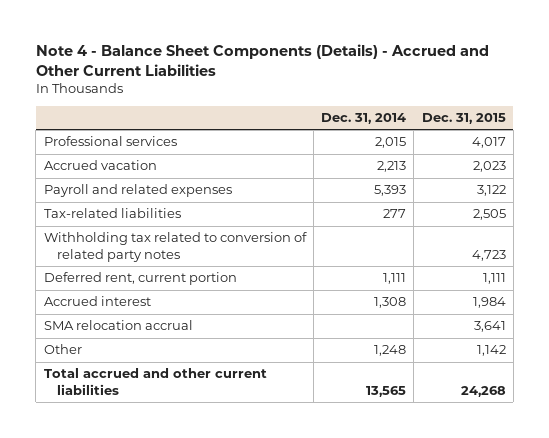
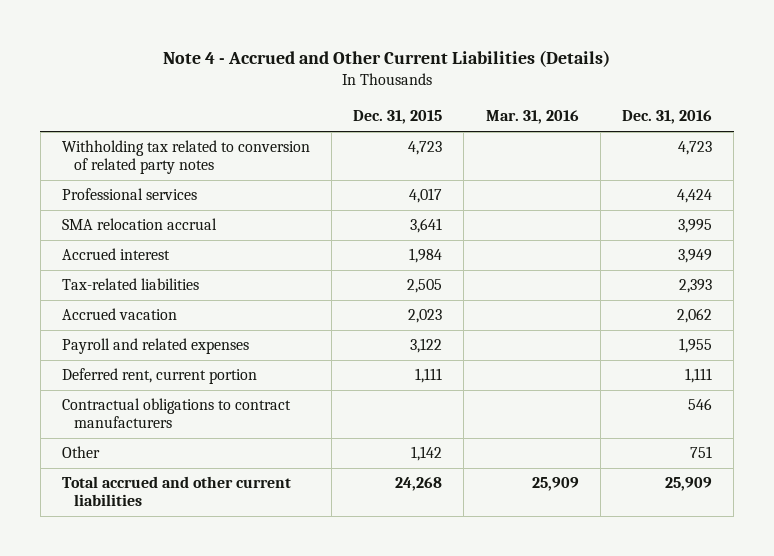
- Note 4 - Balance Sheet Components (Details) - Accrued and Other Current Liabilities
+ Note 4 - Accrued and Other Current Liabilities (Details)
- | Dec. 31, 2014 | Dec. 31, 2015
+ | Dec. 31, 2015 | Mar. 31, 2016 | Dec. 31, 2016
moved up: Withholding tax related to conversion of related party notes | 4,723 | | 4,723
moved up: SMA relocation accrual | 3,641 | | 3,995
moved up: Accrued interest | 1,984 | | 3,949
moved up: Tax-related liabilities | 2,505 | | 2,393
+ Contractual obligations to contract manufacturers | | | 546

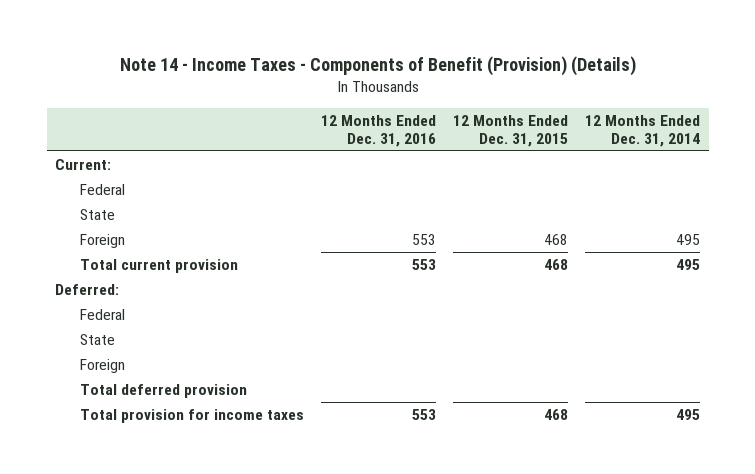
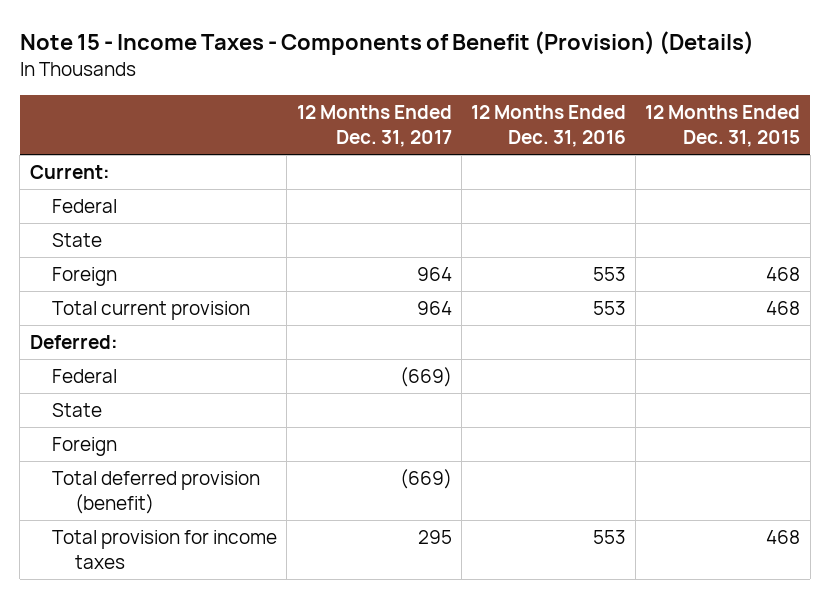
- Note 14 - Income Taxes - Components of Benefit (Provision) (Details)
+ Note 15 - Income Taxes - Components of Benefit (Provision) (Details)
- | 12 Months Ended Dec. 31, 2016 | 12 Months Ended Dec. 31, 2015 | 12 Months Ended Dec. 31, 2014
+ | 12 Months Ended Dec. 31, 2017 | 12 Months Ended Dec. 31, 2016 | 12 Months Ended Dec. 31, 2015
- Total deferred provision
+ Total deferred provision (benefit) | (669) | |

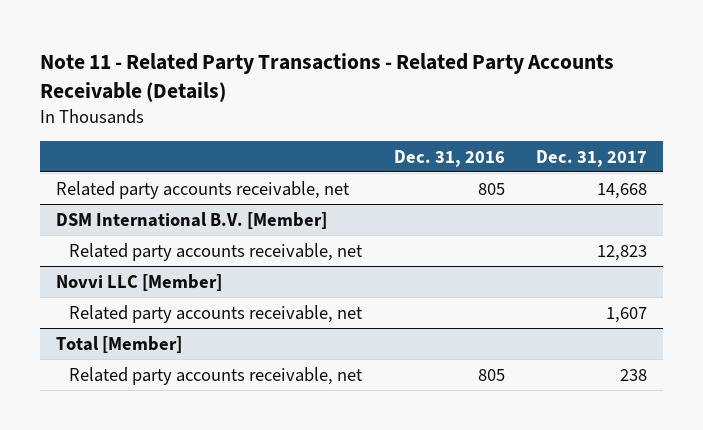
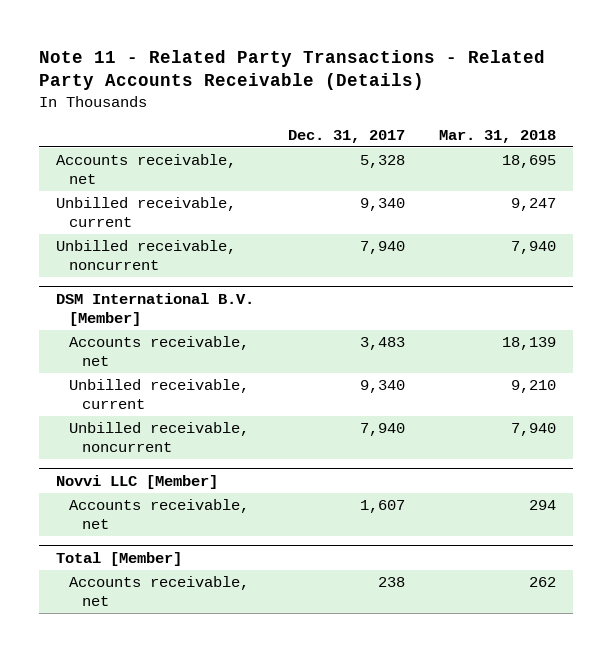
- | Dec. 31, 2016 | Dec. 31, 2017
+ | Dec. 31, 2017 | Mar. 31, 2018
- Related party accounts receivable, net | 805 | 14,668
+ Accounts receivable, net | 5,328 | 18,695
+ Unbilled receivable, current | 9,340 | 9,247
+ Unbilled receivable, noncurrent | 7,940 | 7,940
@ DSM International B.V. [Member]
- Related party accounts receivable, net | | 12,823
+ Accounts receivable, net | 3,483 | 18,139
+ Unbilled receivable, current | 9,340 | 9,210
+ Unbilled receivable, noncurrent | 7,940 | 7,940
@ Novvi LLC [Member]
- Related party accounts receivable, net | | 1,607
+ Accounts receivable, net | 1,607 | 294
@ Total [Member]
- Related party accounts receivable, net | 805 | 238
+ Accounts receivable, net | 238 | 262

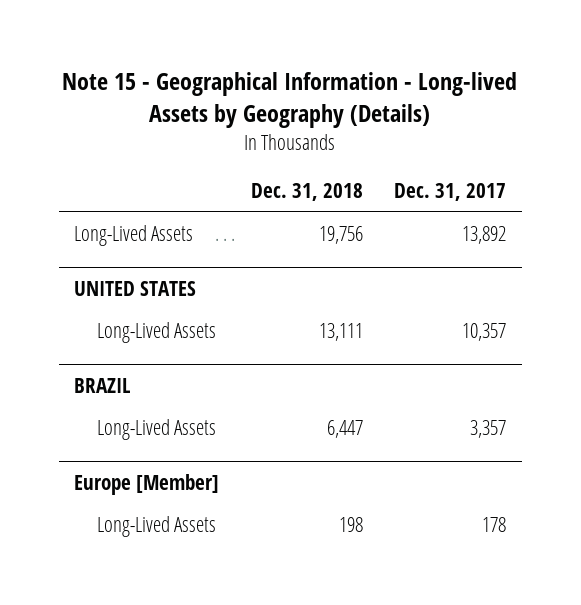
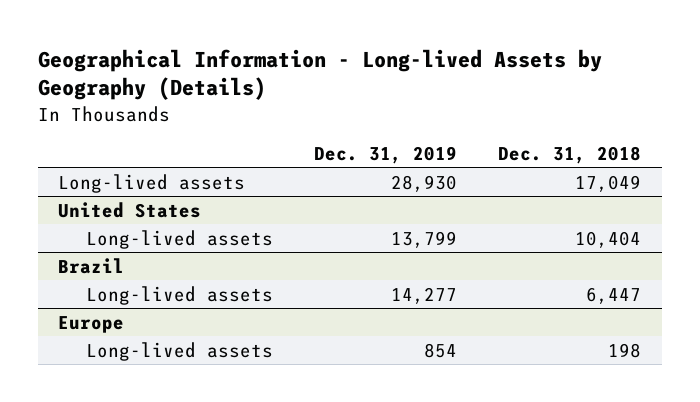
- Note 15 - Geographical Information - Long-lived Assets by Geography (Details)
+ Geographical Information - Long-lived Assets by Geography (Details)
- | Dec. 31, 2018 | Dec. 31, 2017
+ | Dec. 31, 2019 | Dec. 31, 2018
- Long-Lived Assets | 19,756 | 13,892
- UNITED STATES
- Long-Lived Assets | 13,111 | 10,357
- BRAZIL
- Long-Lived Assets | 6,447 | 3,357
- Europe [Member]
- Long-Lived Assets | 198 | 178
+ Long-lived assets | 28,930 | 17,049
+ United States
+ Long-lived assets | 13,799 | 10,404
+ Brazil
+ Long-lived assets | 14,277 | 6,447
+ Europe
+ Long-lived assets | 854 | 198

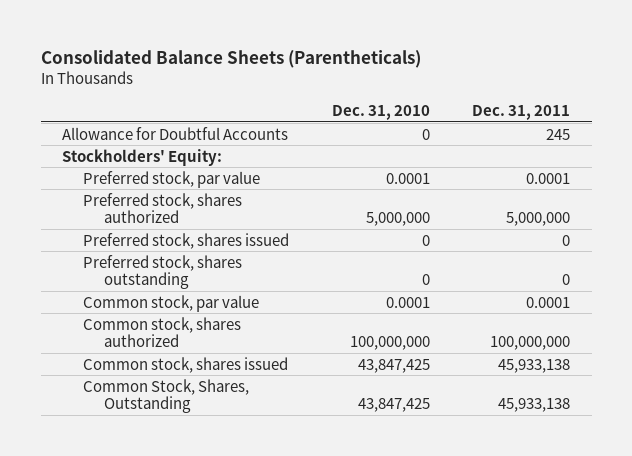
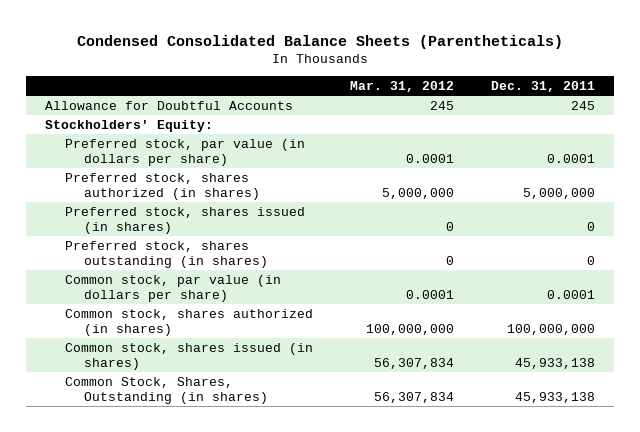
- Consolidated Balance Sheets (Parentheticals)
+ Condensed Consolidated Balance Sheets (Parentheticals)
- | Dec. 31, 2010 | Dec. 31, 2011
+ | Mar. 31, 2012 | Dec. 31, 2011
- Preferred stock, par value | 0.0001 | 0.0001
- Preferred stock, shares authorized | 5,000,000 | 5,000,000
- Preferred stock, shares issued | 0 | 0
- Preferred stock, shares outstanding | 0 | 0
- Common stock, par value | 0.0001 | 0.0001
- Common stock, shares authorized | 100,000,000 | 100,000,000
- Common stock, shares issued | 43,847,425 | 45,933,138
- Common Stock, Shares, Outstanding | 43,847,425 | 45,933,138
+ Preferred stock, par value (in dollars per share) | 0.0001 | 0.0001
+ Preferred stock, shares authorized (in shares) | 5,000,000 | 5,000,000
+ Preferred stock, shares issued (in shares) | 0 | 0
+ Preferred stock, shares outstanding (in shares) | 0 | 0
+ Common stock, par value (in dollars per share) | 0.0001 | 0.0001
+ Common stock, shares authorized (in shares) | 100,000,000 | 100,000,000
+ Common stock, shares issued (in shares) | 56,307,834 | 45,933,138
+ Common Stock, Shares, Outstanding (in shares) | 56,307,834 | 45,933,138

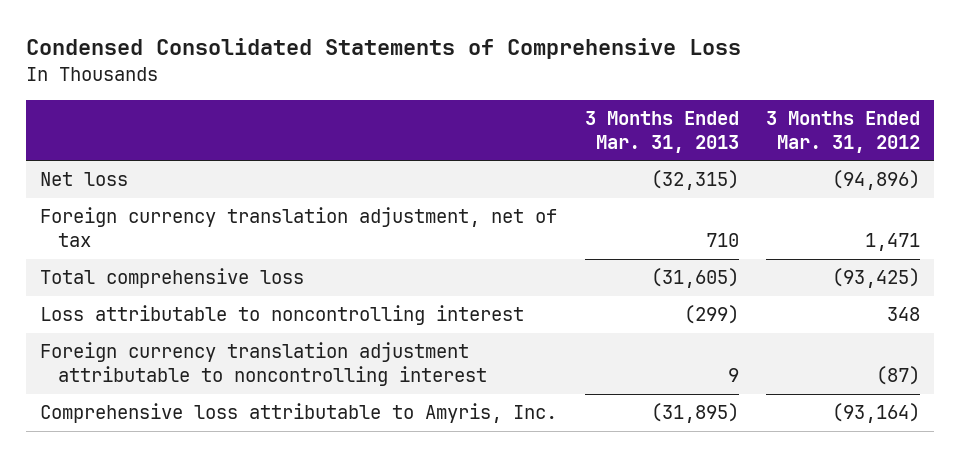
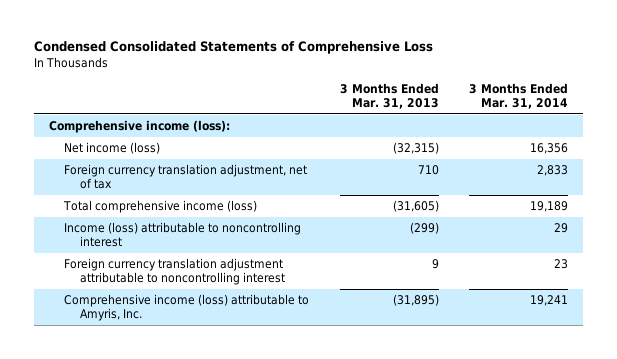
- | 3 Months Ended Mar. 31, 2013 | 3 Months Ended Mar. 31, 2012
+ | 3 Months Ended Mar. 31, 2013 | 3 Months Ended Mar. 31, 2014
- Net loss | (32,315) | (94,896)
+ Comprehensive income (loss):
+ Net income (loss) | (32,315) | 16,356
- Total comprehensive loss | (31,605) | (93,425)
- Loss attributable to noncontrolling interest | (299) | 348
+ Total comprehensive income (loss) | (31,605) | 19,189
+ Income (loss) attributable to noncontrolling interest | (299) | 29
- Comprehensive loss attributable to Amyris, Inc. | (31,895) | (93,164)
+ Comprehensive income (loss) attributable to Amyris, Inc. | (31,895) | 19,241

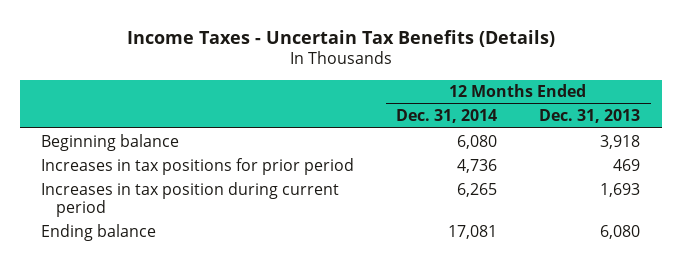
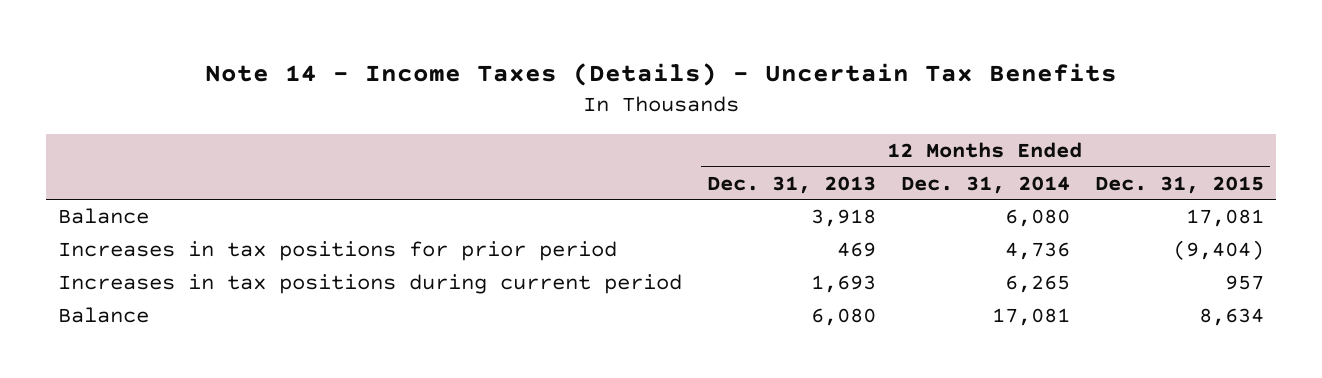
- Income Taxes - Uncertain Tax Benefits (Details)
+ Note 14 - Income Taxes (Details) - Uncertain Tax Benefits
- | 12 Months Ended Dec. 31, 2014 | 12 Months Ended Dec. 31, 2013
+ | 12 Months Ended Dec. 31, 2013 | 12 Months Ended Dec. 31, 2014 | 12 Months Ended Dec. 31, 2015
- Beginning balance | 6,080 | 3,918
+ Balance | 3,918 | 6,080 | 17,081
- Increases in tax position during current period | 6,265 | 1,693
- Ending balance | 17,081 | 6,080
+ Increases in tax positions during current period | 1,693 | 6,265 | 957
+ Balance | 6,080 | 17,081 | 8,634

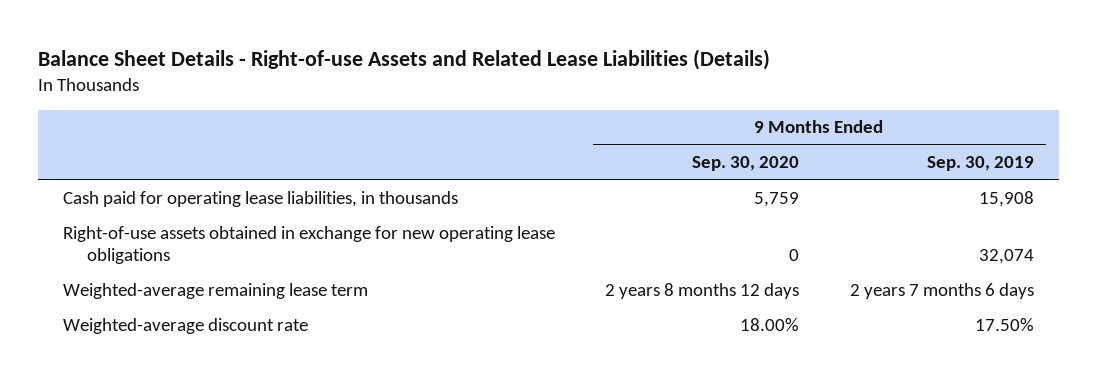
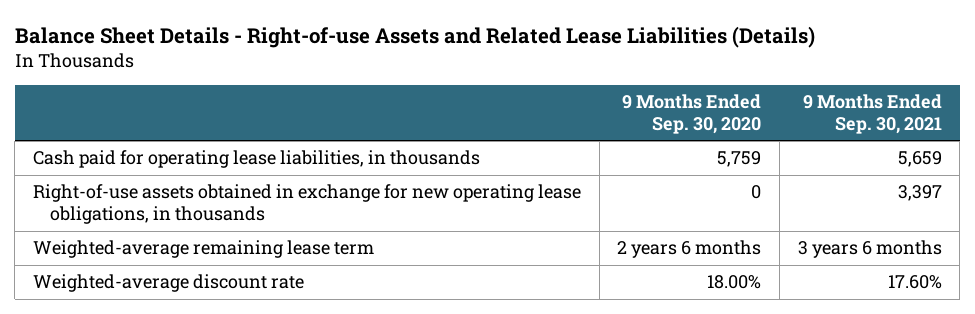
- | 9 Months Ended Sep. 30, 2020 | 9 Months Ended Sep. 30, 2019
+ | 9 Months Ended Sep. 30, 2020 | 9 Months Ended Sep. 30, 2021
- Right-of-use assets obtained in exchange for new operating lease obligations | 0 | 32,074
- Weighted-average remaining lease term | 2 years 8 months 12 days | 2 years 7 months 6 days
+ Right-of-use assets obtained in exchange for new operating lease obligations, in thousands | 0 | 3,397
+ Weighted-average remaining lease term | 2 years 6 months | 3 years 6 months

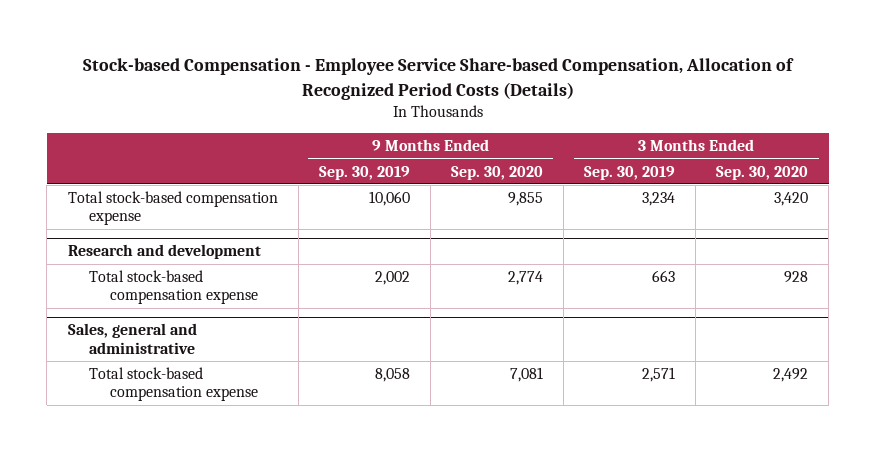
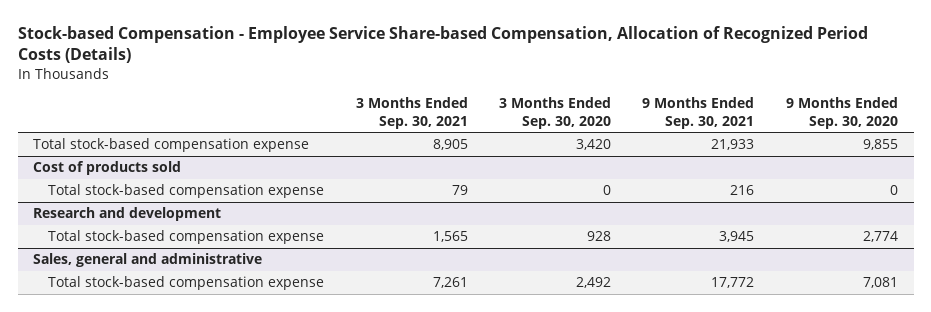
- | 9 Months Ended Sep. 30, 2019 | 9 Months Ended Sep. 30, 2020 | 3 Months Ended Sep. 30, 2019 | 3 Months Ended Sep. 30, 2020
+ | 3 Months Ended Sep. 30, 2021 | 3 Months Ended Sep. 30, 2020 | 9 Months Ended Sep. 30, 2021 | 9 Months Ended Sep. 30, 2020
+ Cost of products sold
+ Total stock-based compensation expense | 79 | 0 | 216 | 0

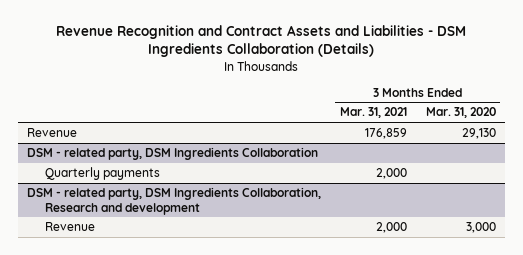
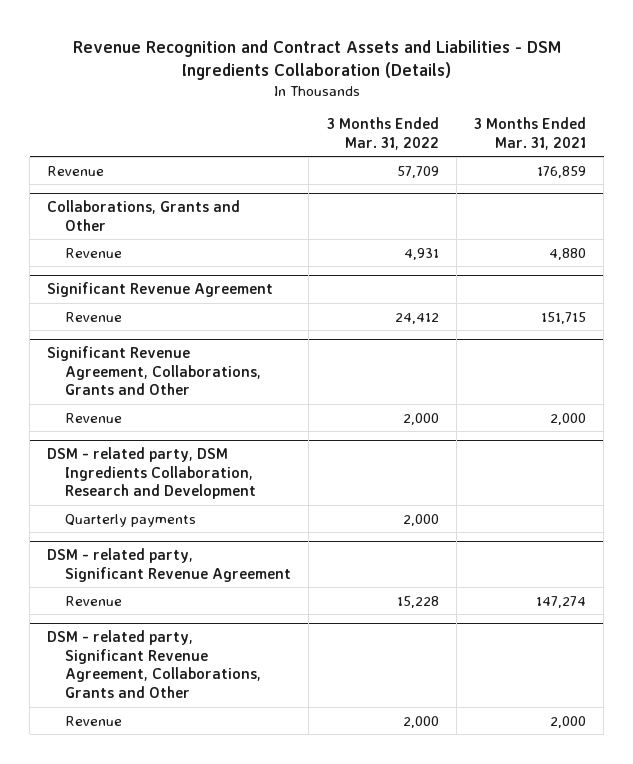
- | 3 Months Ended Mar. 31, 2021 | 3 Months Ended Mar. 31, 2020
+ | 3 Months Ended Mar. 31, 2022 | 3 Months Ended Mar. 31, 2021
- DSM - related party, DSM Ingredients Collaboration
- Quarterly payments | 2,000 |
- DSM - related party, DSM Ingredients Collaboration, Research and development
+ Collaborations, Grants and Other
+ Revenue | 4,931 | 4,880
+ Significant Revenue Agreement
+ Revenue | 24,412 | 151,715
+ Significant Revenue Agreement, Collaborations, Grants and Other
+ DSM - related party, DSM Ingredients Collaboration, Research and Development
+ Quarterly payments | 2,000 |
+ DSM - related party, Significant Revenue Agreement
+ Revenue | 15,228 | 147,274
+ DSM - related party, Significant Revenue Agreement, Collaborations, Grants and Other
+ Revenue | 2,000 | 2,000

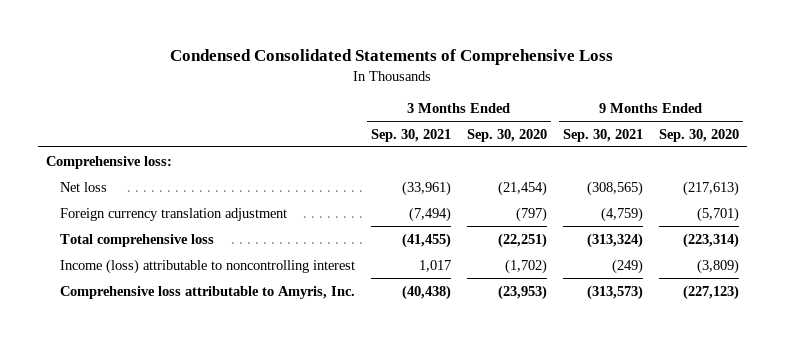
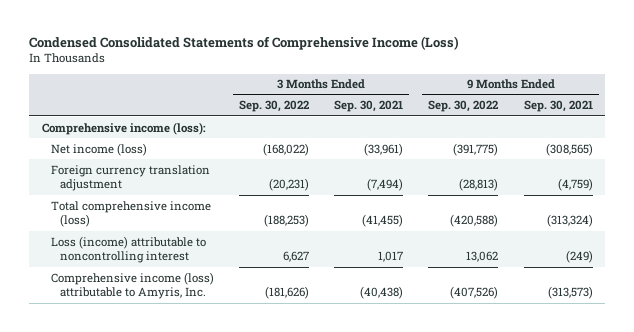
- Condensed Consolidated Statements of Comprehensive Loss
+ Condensed Consolidated Statements of Comprehensive Income (Loss)
- | 3 Months Ended Sep. 30, 2021 | 3 Months Ended Sep. 30, 2020 | 9 Months Ended Sep. 30, 2021 | 9 Months Ended Sep. 30, 2020
+ | 3 Months Ended Sep. 30, 2022 | 3 Months Ended Sep. 30, 2021 | 9 Months Ended Sep. 30, 2022 | 9 Months Ended Sep. 30, 2021
- Comprehensive loss:
- Net loss | (33,961) | (21,454) | (308,565) | (217,613)
+ Comprehensive income (loss):
+ Net income (loss) | (168,022) | (33,961) | (391,775) | (308,565)
- Total comprehensive loss | (41,455) | (22,251) | (313,324) | (223,314)
- Income (loss) attributable to noncontrolling interest | 1,017 | (1,702) | (249) | (3,809)
- Comprehensive loss attributable to Amyris, Inc. | (40,438) | (23,953) | (313,573) | (227,123)
+ Total comprehensive income (loss) | (188,253) | (41,455) | (420,588) | (313,324)
+ Loss (income) attributable to noncontrolling interest | 6,627 | 1,017 | 13,062 | (249)
+ Comprehensive income (loss) attributable to Amyris, Inc. | (181,626) | (40,438) | (407,526) | (313,573)

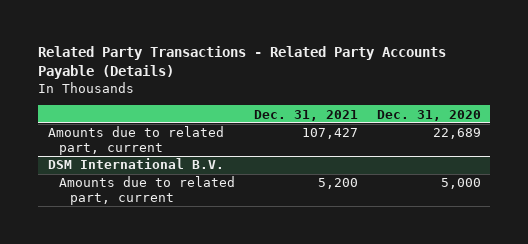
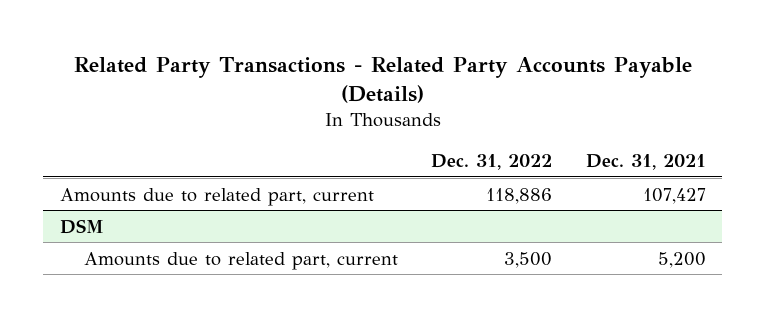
- | Dec. 31, 2021 | Dec. 31, 2020
+ | Dec. 31, 2022 | Dec. 31, 2021
- DSM International B.V.
+ DSM

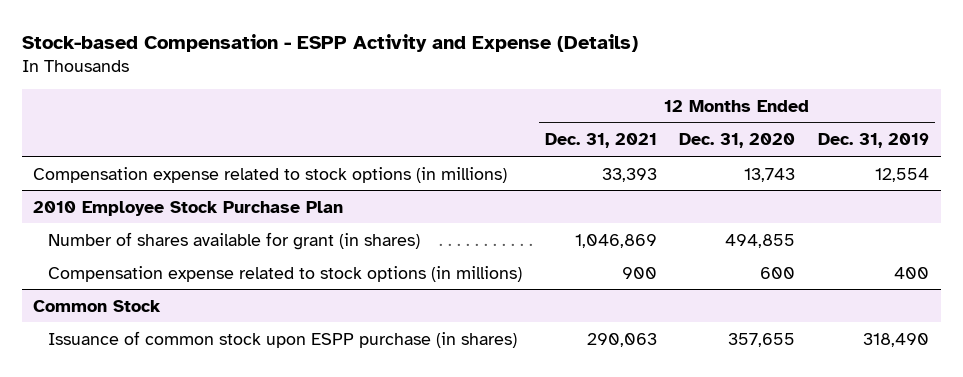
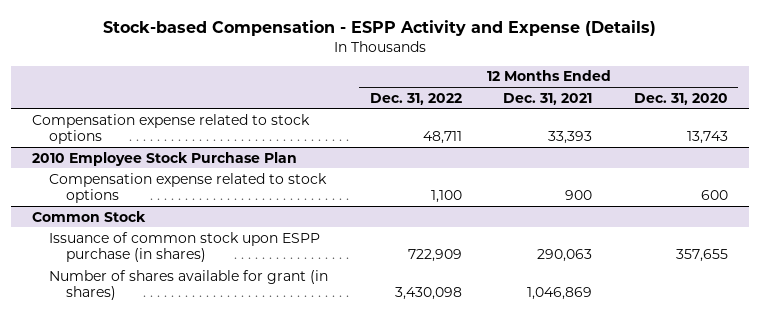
- | 12 Months Ended Dec. 31, 2021 | 12 Months Ended Dec. 31, 2020 | 12 Months Ended Dec. 31, 2019
+ | 12 Months Ended Dec. 31, 2022 | 12 Months Ended Dec. 31, 2021 | 12 Months Ended Dec. 31, 2020
- Compensation expense related to stock options (in millions) | 33,393 | 13,743 | 12,554
+ Compensation expense related to stock options | 48,711 | 33,393 | 13,743
@ 2010 Employee Stock Purchase Plan
- Number of shares available for grant (in shares) | 1,046,869 | 494,855 |
- Compensation expense related to stock options (in millions) | 900 | 600 | 400
+ Compensation expense related to stock options | 1,100 | 900 | 600
@ Common Stock
+ Number of shares available for grant (in shares) | 3,430,098 | 1,046,869 |

